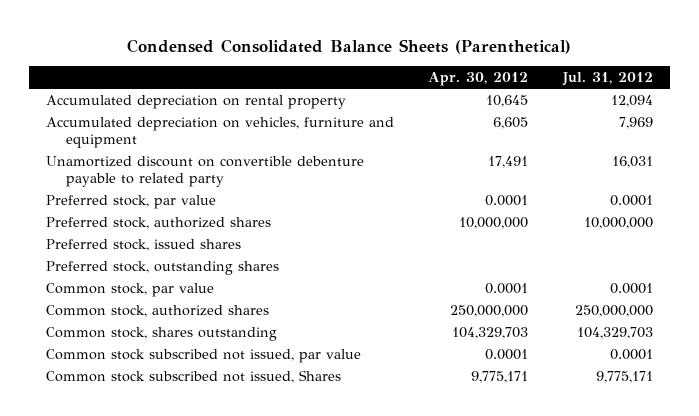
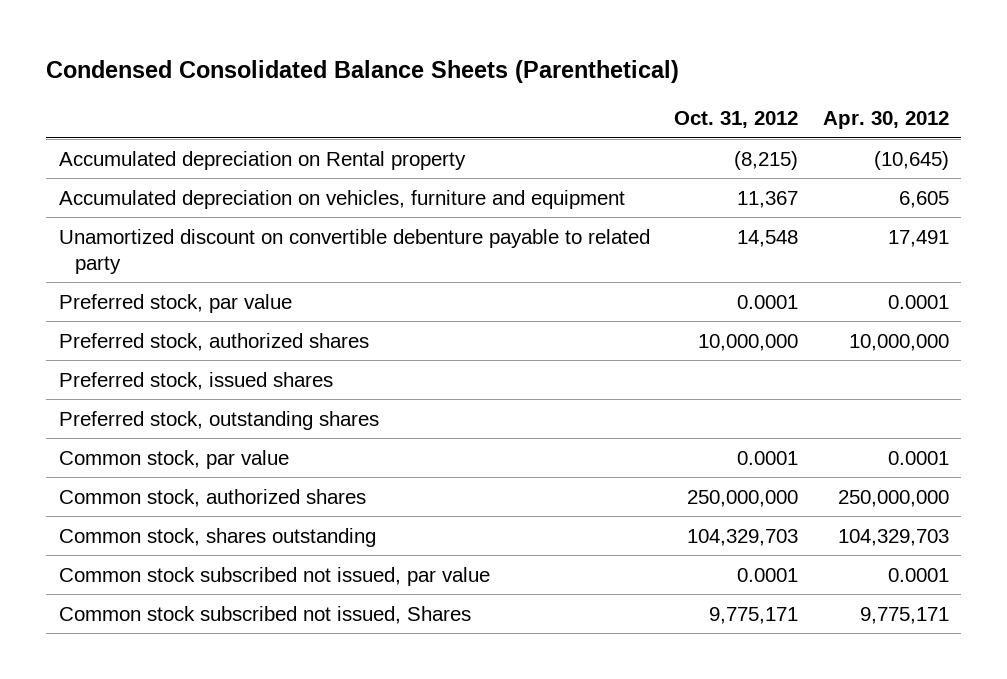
- | Apr. 30, 2012 | Jul. 31, 2012
+ | Oct. 31, 2012 | Apr. 30, 2012
- Accumulated depreciation on rental property | 10,645 | 12,094
+ Accumulated depreciation on Rental property | (8,215) | (10,645)

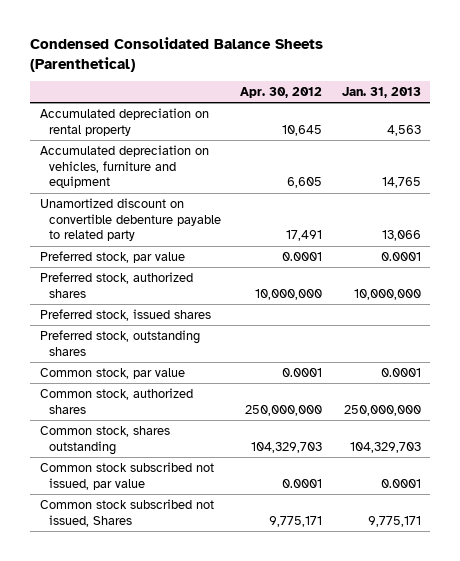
- | Oct. 31, 2012 | Apr. 30, 2012
+ | Apr. 30, 2012 | Jan. 31, 2013
- Accumulated depreciation on Rental property | (8,215) | (10,645)
+ Accumulated depreciation on rental property | 10,645 | 4,563

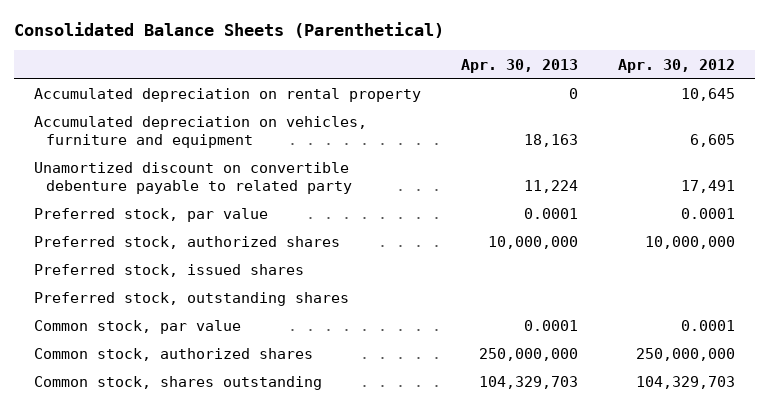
- Condensed Consolidated Balance Sheets (Parenthetical)
+ Consolidated Balance Sheets (Parenthetical)
- | Apr. 30, 2012 | Jan. 31, 2013
+ | Apr. 30, 2013 | Apr. 30, 2012
- Common stock subscribed not issued, par value | 0.0001 | 0.0001
- Common stock subscribed not issued, Shares | 9,775,171 | 9,775,171

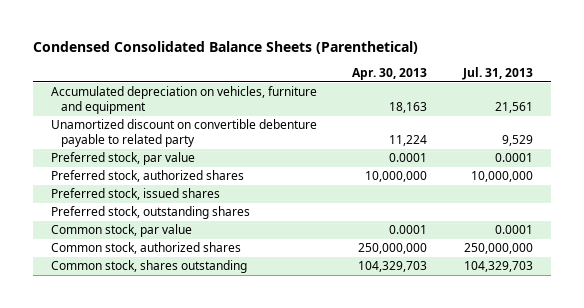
- Consolidated Balance Sheets (Parenthetical)
+ Condensed Consolidated Balance Sheets (Parenthetical)
- | Apr. 30, 2013 | Apr. 30, 2012
+ | Apr. 30, 2013 | Jul. 31, 2013
- Accumulated depreciation on rental property | 0 | 10,645

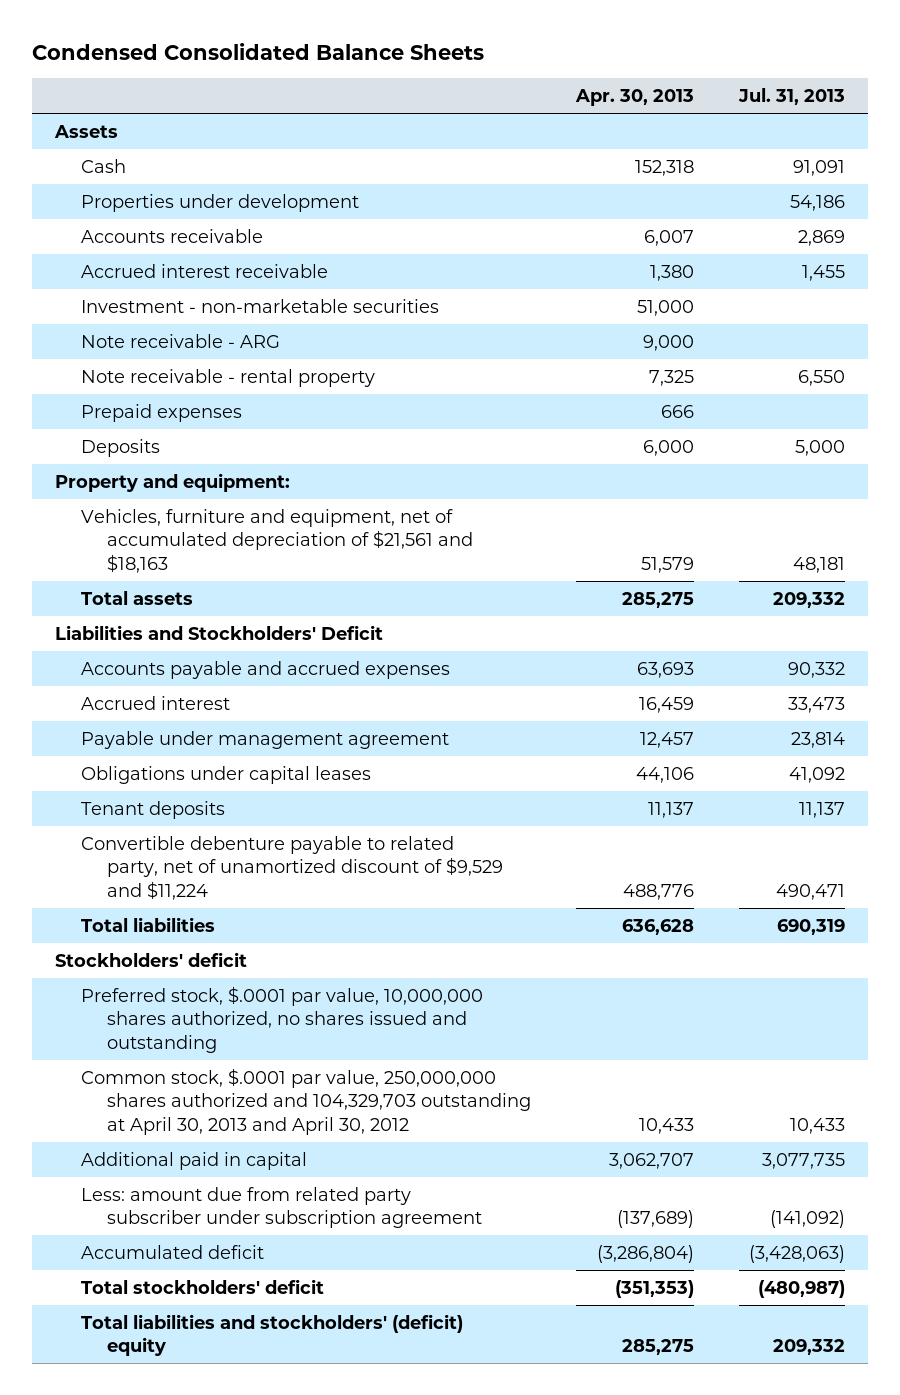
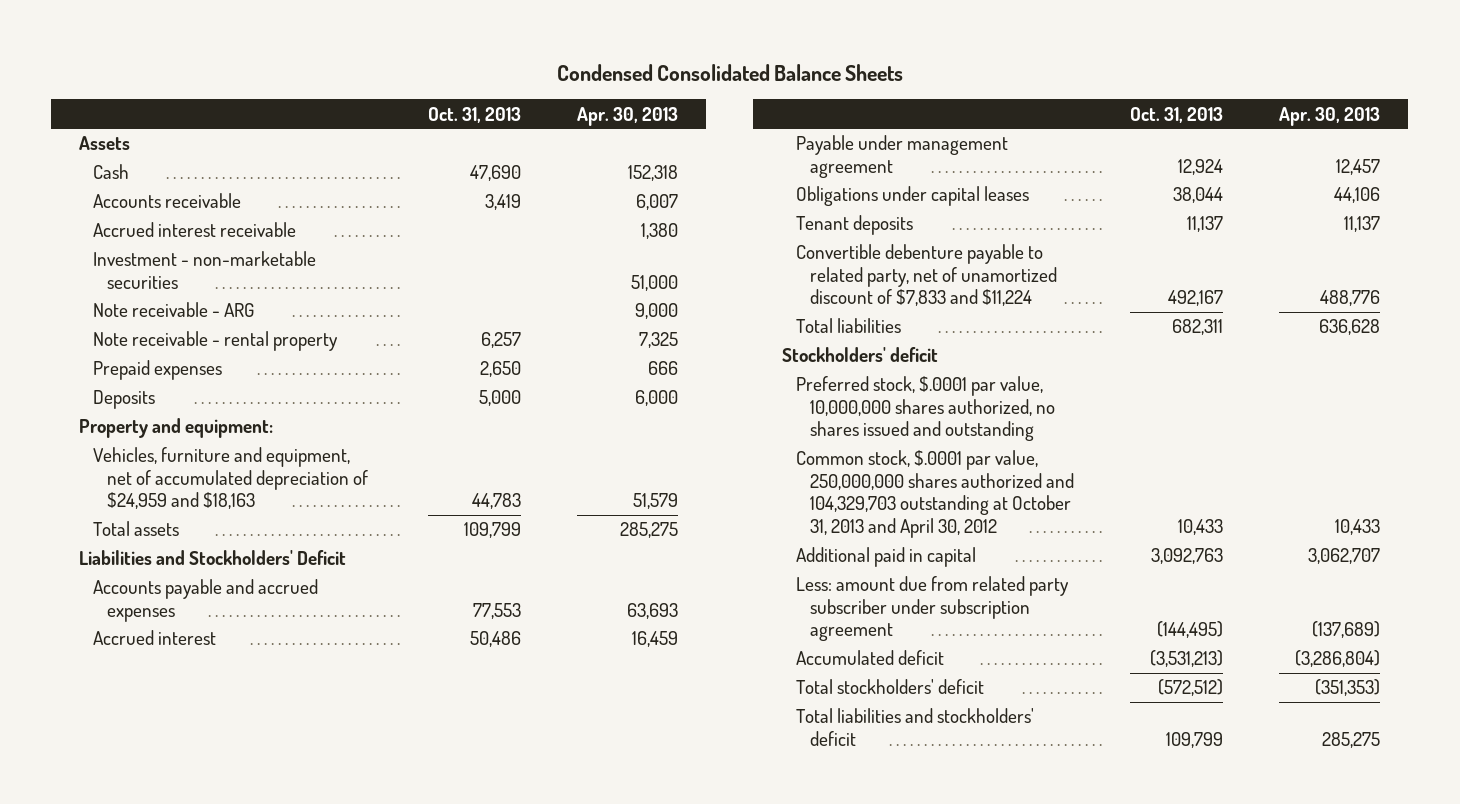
- | Apr. 30, 2013 | Jul. 31, 2013
+ | Oct. 31, 2013 | Apr. 30, 2013
- Properties under development | | 54,186
- Vehicles, furniture and equipment, net of accumulated depreciation of $21,561 and $18,163 | 51,579 | 48,181
+ Vehicles, furniture and equipment, net of accumulated depreciation of $24,959 and $18,163 | 44,783 | 51,579
- Convertible debenture payable to related party, net of unamortized discount of $9,529 and $11,224 | 488,776 | 490,471
+ Convertible debenture payable to related party, net of unamortized discount of $7,833 and $11,224 | 492,167 | 488,776
- Common stock, $.0001 par value, 250,000,000 shares authorized and 104,329,703 outstanding at April 30, 2013 and April 30, 2012 | 10,433 | 10,433
+ Common stock, $.0001 par value, 250,000,000 shares authorized and 104,329,703 outstanding at October 31, 2013 and April 30, 2012 | 10,433 | 10,433
- Total liabilities and stockholders' (deficit) equity | 285,275 | 209,332
+ Total liabilities and stockholders' deficit | 109,799 | 285,275

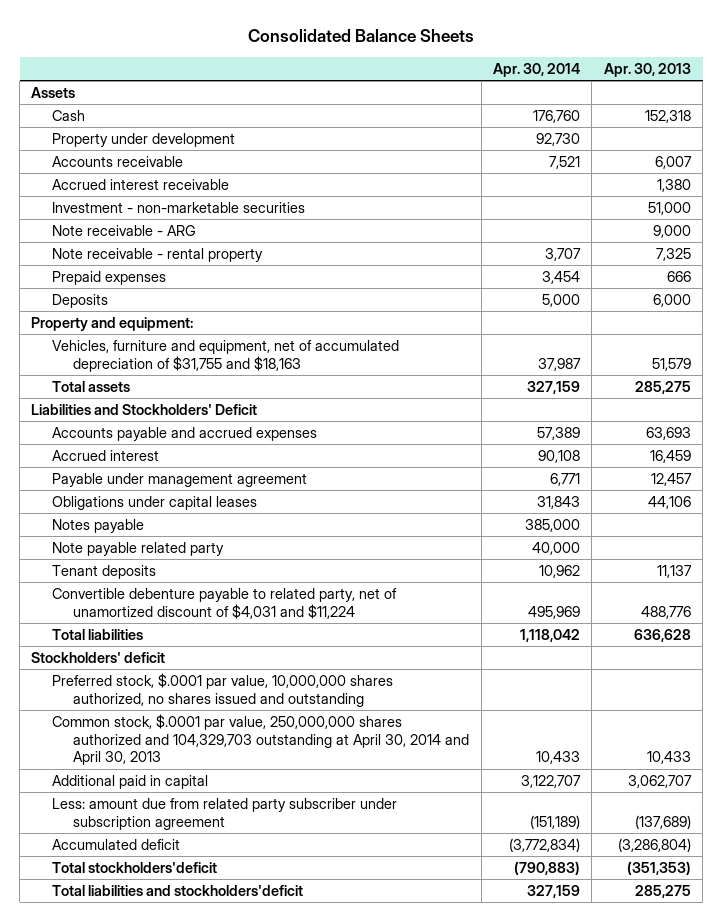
- Condensed Consolidated Balance Sheets
+ Consolidated Balance Sheets
- | Oct. 31, 2013 | Apr. 30, 2013
+ | Apr. 30, 2014 | Apr. 30, 2013
+ Property under development | 92,730 |
- Vehicles, furniture and equipment, net of accumulated depreciation of $24,959 and $18,163 | 44,783 | 51,579
+ Vehicles, furniture and equipment, net of accumulated depreciation of $31,755 and $18,163 | 37,987 | 51,579
+ Notes payable | 385,000 |
+ Note payable related party | 40,000 |
- Convertible debenture payable to related party, net of unamortized discount of $7,833 and $11,224 | 492,167 | 488,776
+ Convertible debenture payable to related party, net of unamortized discount of $4,031 and $11,224 | 495,969 | 488,776
- Common stock, $.0001 par value, 250,000,000 shares authorized and 104,329,703 outstanding at October 31, 2013 and April 30, 2012 | 10,433 | 10,433
+ Common stock, $.0001 par value, 250,000,000 shares authorized and 104,329,703 outstanding at April 30, 2014 and April 30, 2013 | 10,433 | 10,433
- Total stockholders' deficit | (572,512) | (351,353)
- Total liabilities and stockholders' deficit | 109,799 | 285,275
+ Total stockholders'deficit | (790,883) | (351,353)
+ Total liabilities and stockholders'deficit | 327,159 | 285,275

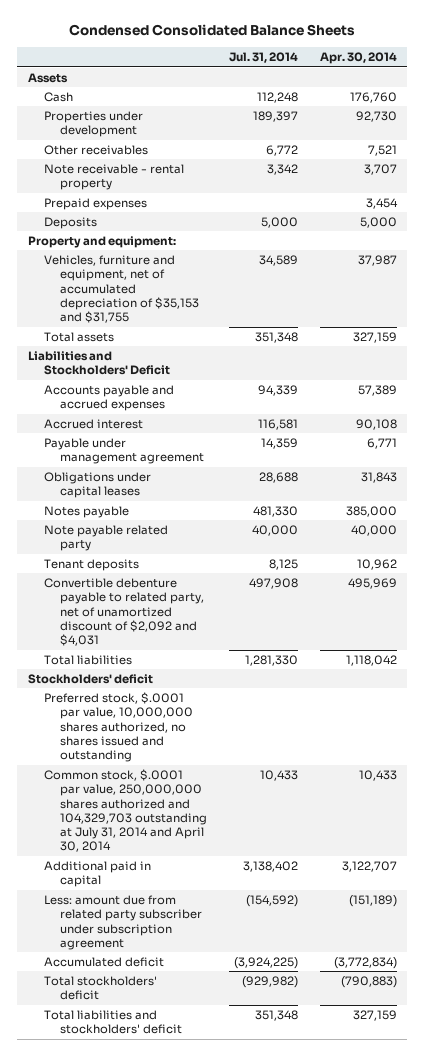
- Consolidated Balance Sheets
+ Condensed Consolidated Balance Sheets
- | Apr. 30, 2014 | Apr. 30, 2013
+ | Jul. 31, 2014 | Apr. 30, 2014
- Property under development | 92,730 |
- Accounts receivable | 7,521 | 6,007
- Accrued interest receivable | | 1,380
- Investment - non-marketable securities | | 51,000
- Note receivable - ARG | | 9,000
+ Properties under development | 189,397 | 92,730
+ Other receivables | 6,772 | 7,521
- Vehicles, furniture and equipment, net of accumulated depreciation of $31,755 and $18,163 | 37,987 | 51,579
+ Vehicles, furniture and equipment, net of accumulated depreciation of $35,153 and $31,755 | 34,589 | 37,987
- Convertible debenture payable to related party, net of unamortized discount of $4,031 and $11,224 | 495,969 | 488,776
+ Convertible debenture payable to related party, net of unamortized discount of $2,092 and $4,031 | 497,908 | 495,969
- Common stock, $.0001 par value, 250,000,000 shares authorized and 104,329,703 outstanding at April 30, 2014 and April 30, 2013 | 10,433 | 10,433
+ Common stock, $.0001 par value, 250,000,000 shares authorized and 104,329,703 outstanding at July 31, 2014 and April 30, 2014 | 10,433 | 10,433
- Total stockholders'deficit | (790,883) | (351,353)
- Total liabilities and stockholders'deficit | 327,159 | 285,275
+ Total stockholders' deficit | (929,982) | (790,883)
+ Total liabilities and stockholders' deficit | 351,348 | 327,159

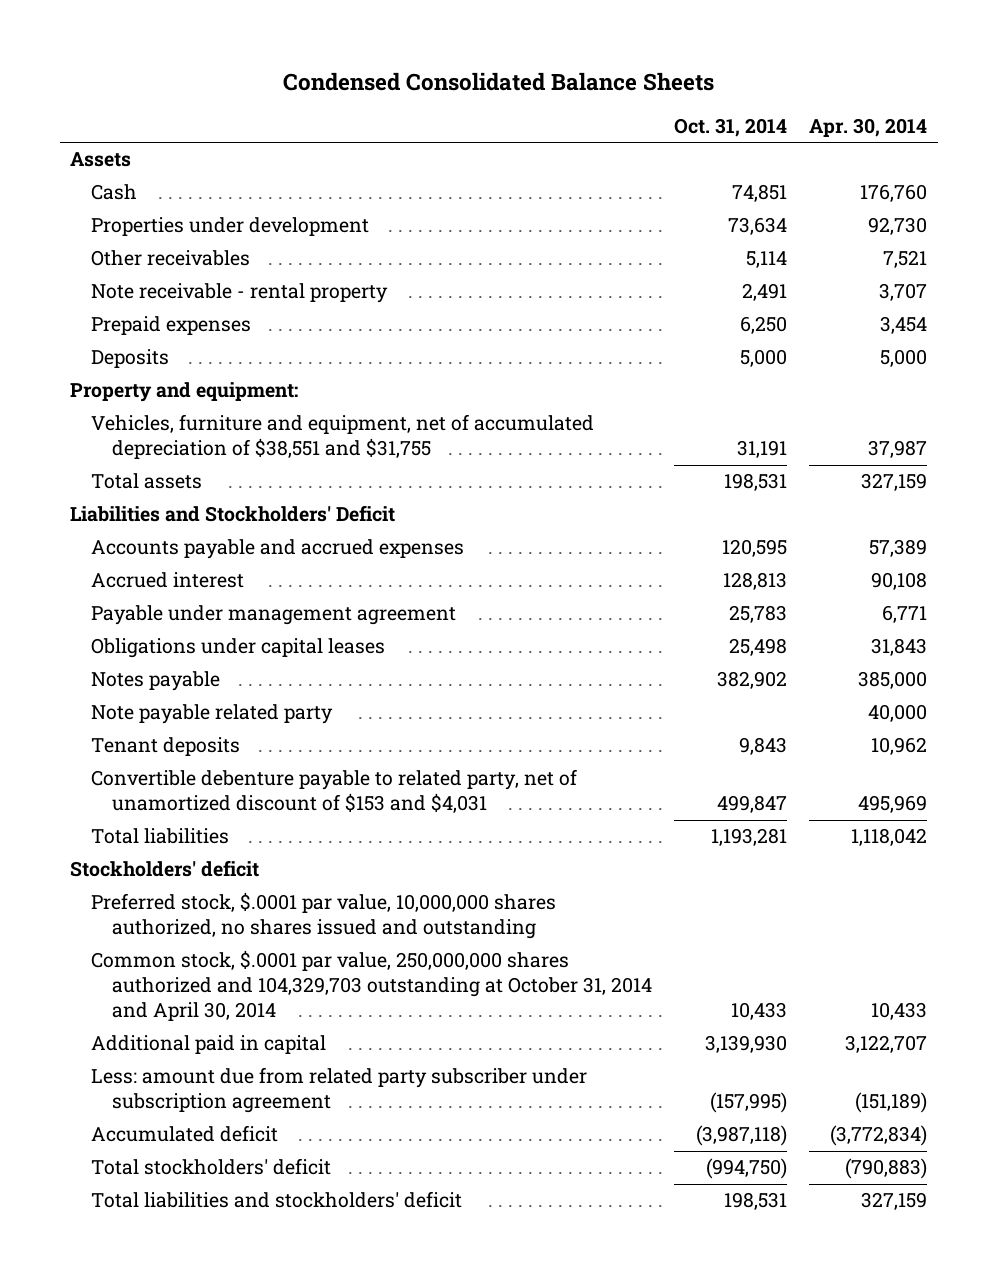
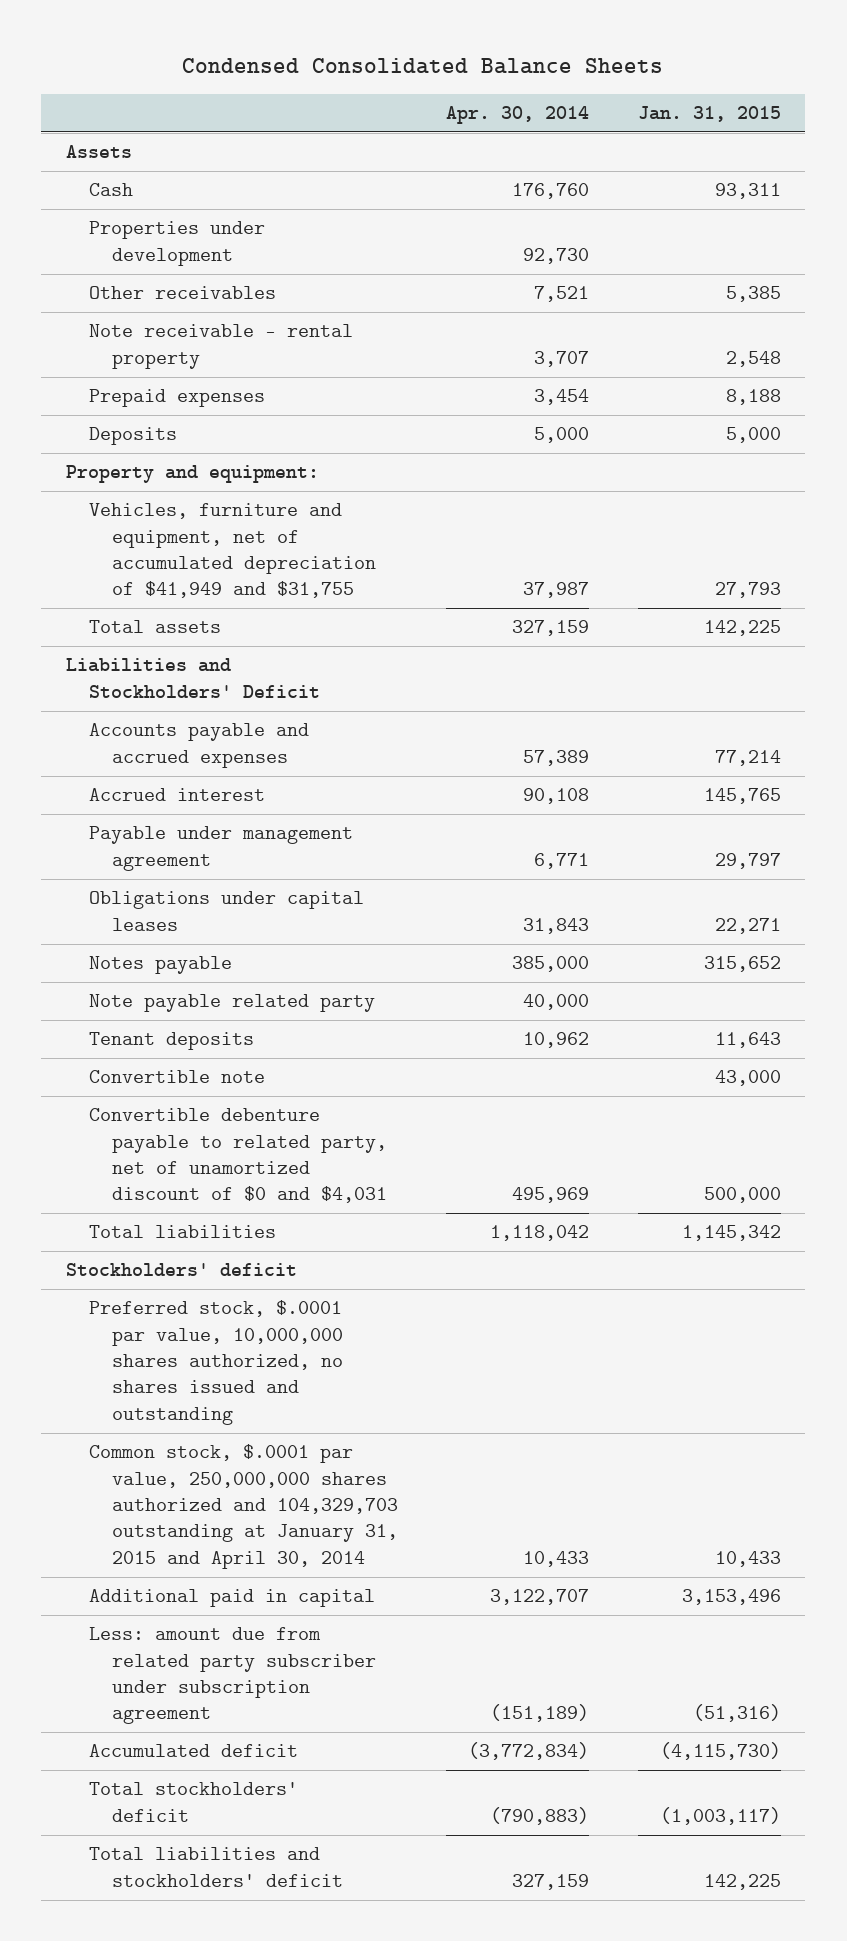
- | Oct. 31, 2014 | Apr. 30, 2014
+ | Apr. 30, 2014 | Jan. 31, 2015
- Vehicles, furniture and equipment, net of accumulated depreciation of $38,551 and $31,755 | 31,191 | 37,987
+ Vehicles, furniture and equipment, net of accumulated depreciation of $41,949 and $31,755 | 37,987 | 27,793
- Convertible debenture payable to related party, net of unamortized discount of $153 and $4,031 | 499,847 | 495,969
+ Convertible note | | 43,000
+ Convertible debenture payable to related party, net of unamortized discount of $0 and $4,031 | 495,969 | 500,000
- Common stock, $.0001 par value, 250,000,000 shares authorized and 104,329,703 outstanding at October 31, 2014 and April 30, 2014 | 10,433 | 10,433
+ Common stock, $.0001 par value, 250,000,000 shares authorized and 104,329,703 outstanding at January 31, 2015 and April 30, 2014 | 10,433 | 10,433

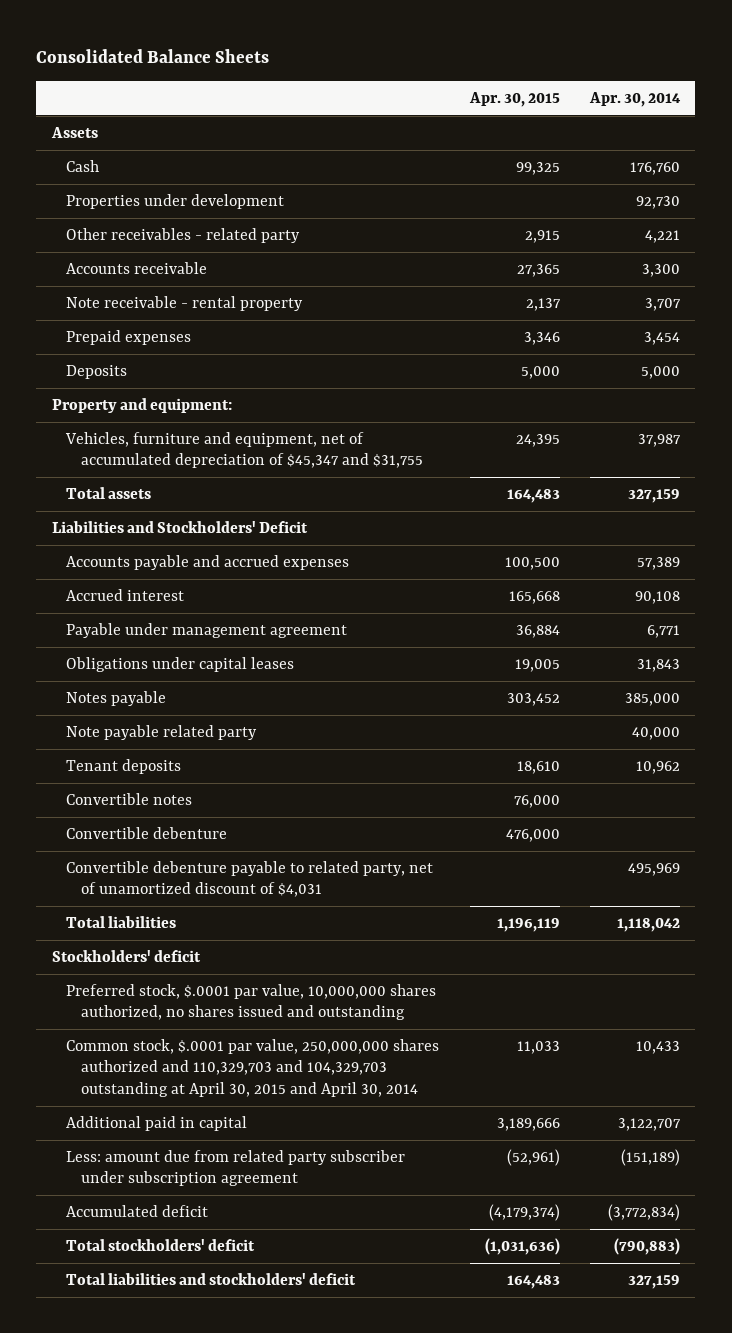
- Condensed Consolidated Balance Sheets
+ Consolidated Balance Sheets
- | Apr. 30, 2014 | Jan. 31, 2015
+ | Apr. 30, 2015 | Apr. 30, 2014
- Other receivables | 7,521 | 5,385
+ Other receivables - related party | 2,915 | 4,221
+ Accounts receivable | 27,365 | 3,300
- Vehicles, furniture and equipment, net of accumulated depreciation of $41,949 and $31,755 | 37,987 | 27,793
+ Vehicles, furniture and equipment, net of accumulated depreciation of $45,347 and $31,755 | 24,395 | 37,987
- Convertible note | | 43,000
- Convertible debenture payable to related party, net of unamortized discount of $0 and $4,031 | 495,969 | 500,000
+ Convertible notes | 76,000 |
+ Convertible debenture | 476,000 |
+ Convertible debenture payable to related party, net of unamortized discount of $4,031 | | 495,969
- Common stock, $.0001 par value, 250,000,000 shares authorized and 104,329,703 outstanding at January 31, 2015 and April 30, 2014 | 10,433 | 10,433
+ Common stock, $.0001 par value, 250,000,000 shares authorized and 110,329,703 and 104,329,703 outstanding at April 30, 2015 and April 30, 2014 | 11,033 | 10,433

